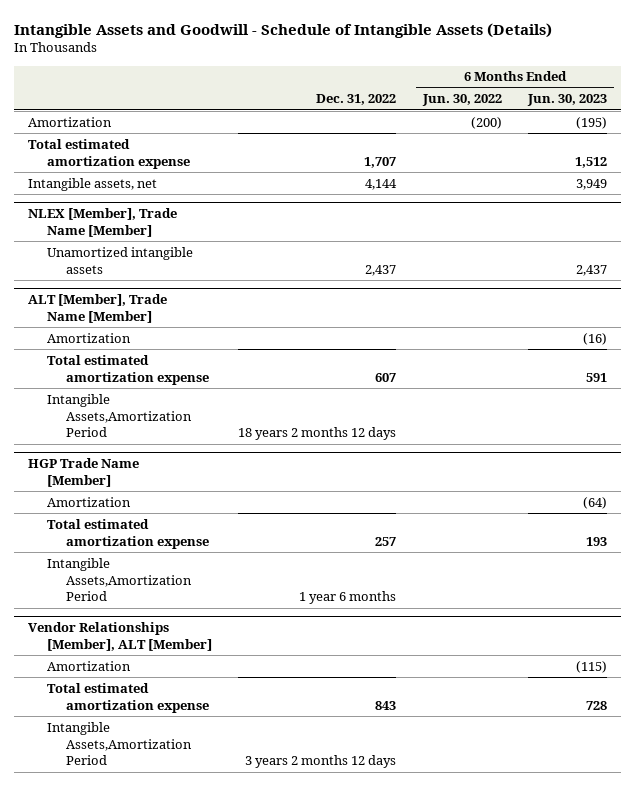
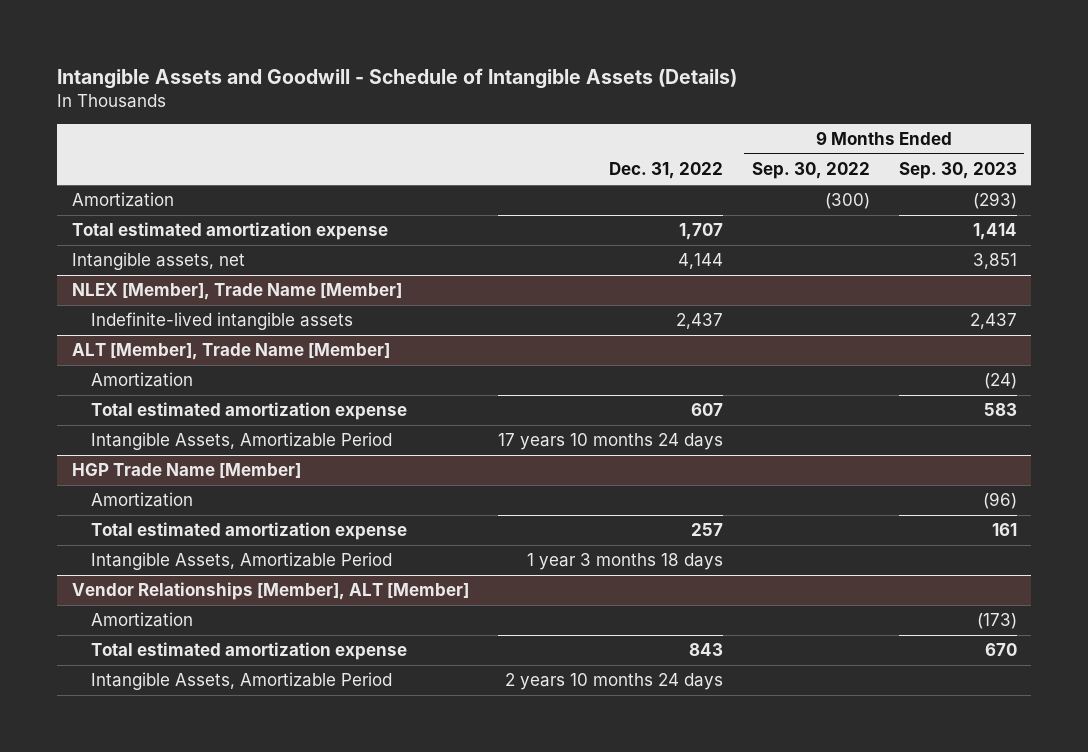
- | Dec. 31, 2022 | 6 Months Ended Jun. 30, 2022 | 6 Months Ended Jun. 30, 2023
+ | Dec. 31, 2022 | 9 Months Ended Sep. 30, 2022 | 9 Months Ended Sep. 30, 2023
@ NLEX [Member], Trade Name [Member]
- Unamortized intangible assets | 2,437 | | 2,437
+ Indefinite-lived intangible assets | 2,437 | | 2,437
@ ALT [Member], Trade Name [Member]
- Intangible Assets,Amortization Period | 18 years 2 months 12 days | |
+ Intangible Assets, Amortizable Period | 17 years 10 months 24 days | |
@ HGP Trade Name [Member]
- Intangible Assets,Amortization Period | 1 year 6 months | |
+ Intangible Assets, Amortizable Period | 1 year 3 months 18 days | |
@ Vendor Relationships [Member], ALT [Member]
- Intangible Assets,Amortization Period | 3 years 2 months 12 days | |
+ Intangible Assets, Amortizable Period | 2 years 10 months 24 days | |

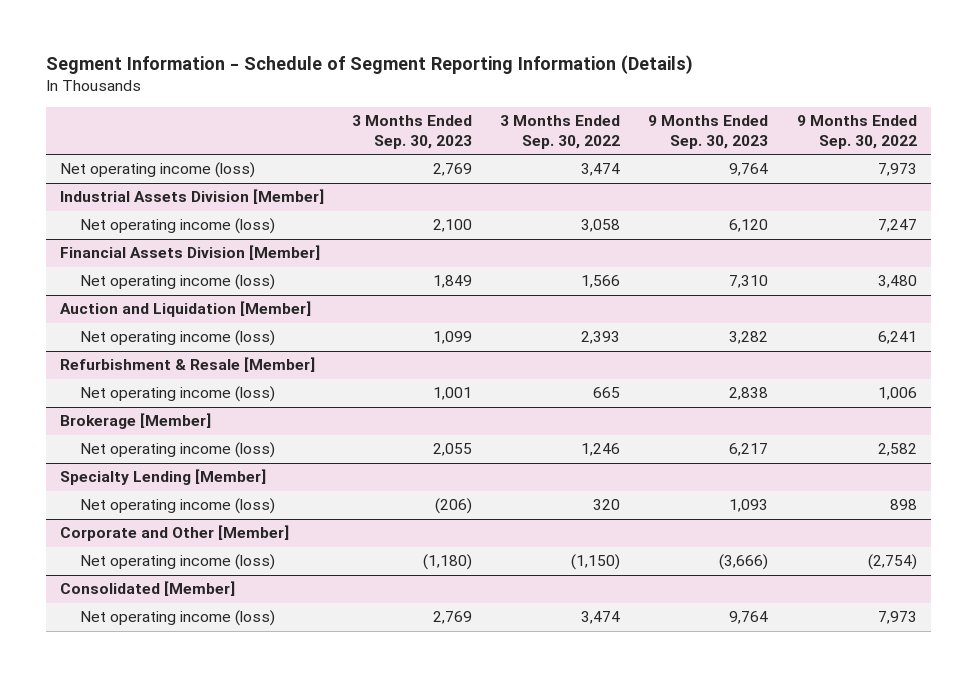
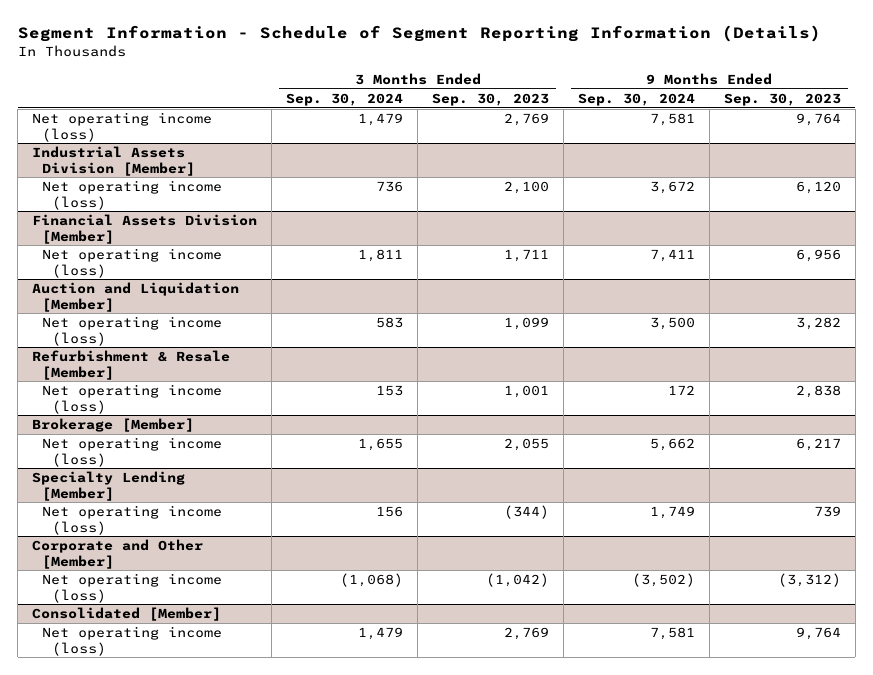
- | 3 Months Ended Sep. 30, 2023 | 3 Months Ended Sep. 30, 2022 | 9 Months Ended Sep. 30, 2023 | 9 Months Ended Sep. 30, 2022
+ | 3 Months Ended Sep. 30, 2024 | 3 Months Ended Sep. 30, 2023 | 9 Months Ended Sep. 30, 2024 | 9 Months Ended Sep. 30, 2023
@ Financial Assets Division [Member]
- Net operating income (loss) | 1,849 | 1,566 | 7,310 | 3,480
+ Net operating income (loss) | 1,811 | 1,711 | 7,411 | 6,956
@ Specialty Lending [Member]
- Net operating income (loss) | (206) | 320 | 1,093 | 898
+ Net operating income (loss) | 156 | (344) | 1,749 | 739
@ Corporate and Other [Member]
- Net operating income (loss) | (1,180) | (1,150) | (3,666) | (2,754)
+ Net operating income (loss) | (1,068) | (1,042) | (3,502) | (3,312)

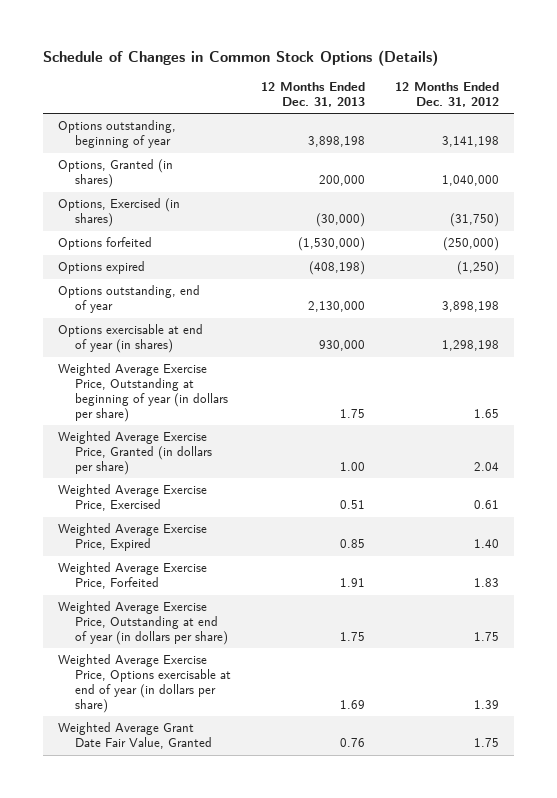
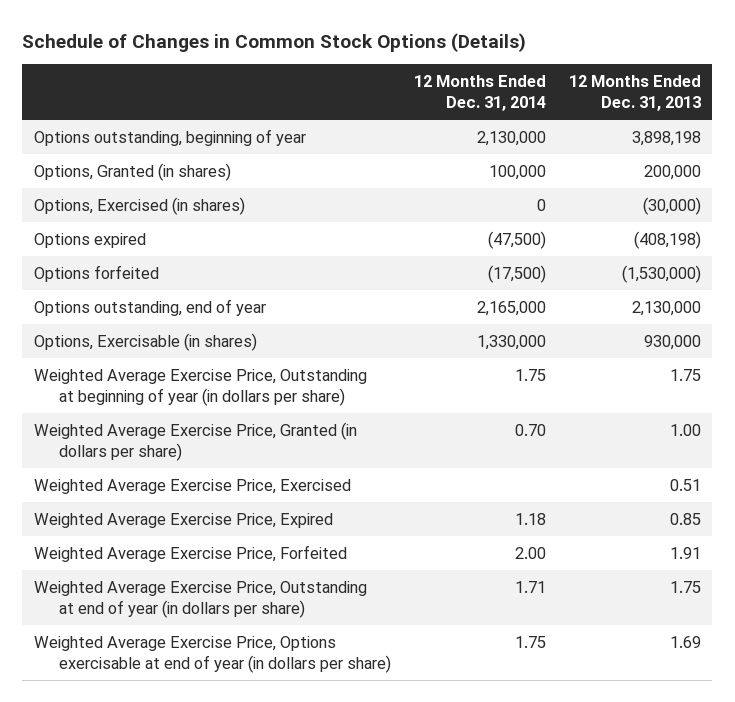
- | 12 Months Ended Dec. 31, 2013 | 12 Months Ended Dec. 31, 2012
+ | 12 Months Ended Dec. 31, 2014 | 12 Months Ended Dec. 31, 2013
moved down: Options forfeited | (17,500) | (1,530,000)
- Options exercisable at end of year (in shares) | 930,000 | 1,298,198
+ Options, Exercisable (in shares) | 1,330,000 | 930,000
- Weighted Average Grant Date Fair Value, Granted | 0.76 | 1.75

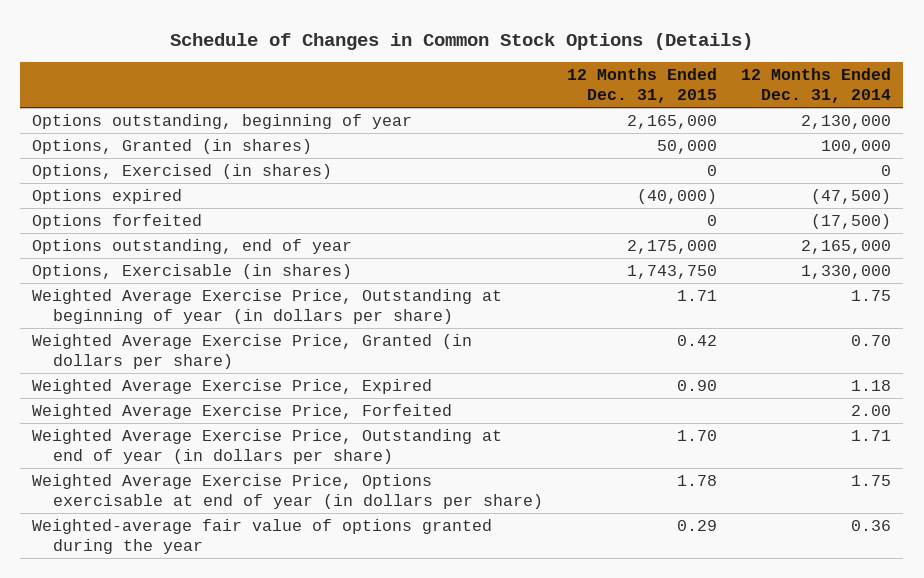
- | 12 Months Ended Dec. 31, 2014 | 12 Months Ended Dec. 31, 2013
+ | 12 Months Ended Dec. 31, 2015 | 12 Months Ended Dec. 31, 2014
- Weighted Average Exercise Price, Exercised | | 0.51
+ Weighted-average fair value of options granted during the year | 0.29 | 0.36

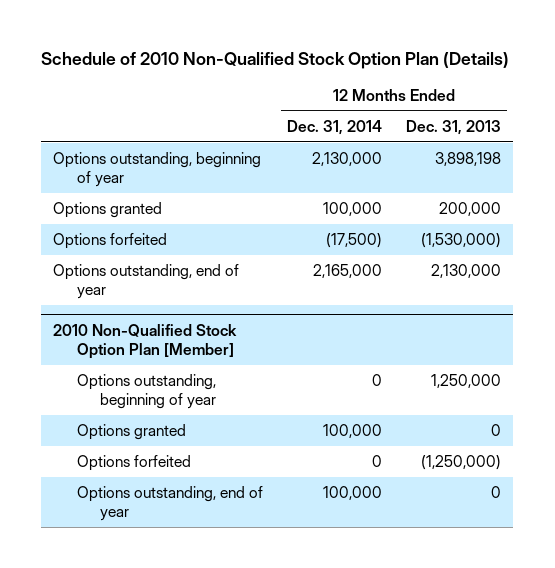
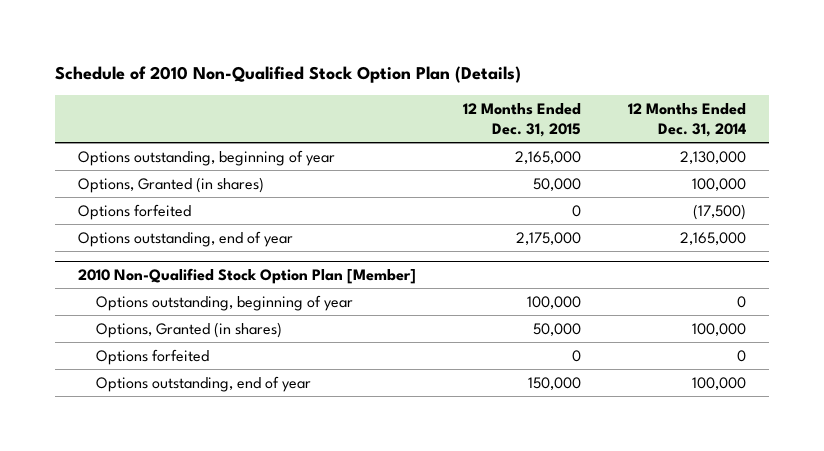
- | 12 Months Ended Dec. 31, 2014 | 12 Months Ended Dec. 31, 2013
+ | 12 Months Ended Dec. 31, 2015 | 12 Months Ended Dec. 31, 2014
- Options granted | 100,000 | 200,000
+ Options, Granted (in shares) | 50,000 | 100,000
@ 2010 Non-Qualified Stock Option Plan [Member]
- Options granted | 100,000 | 0
+ Options, Granted (in shares) | 50,000 | 100,000

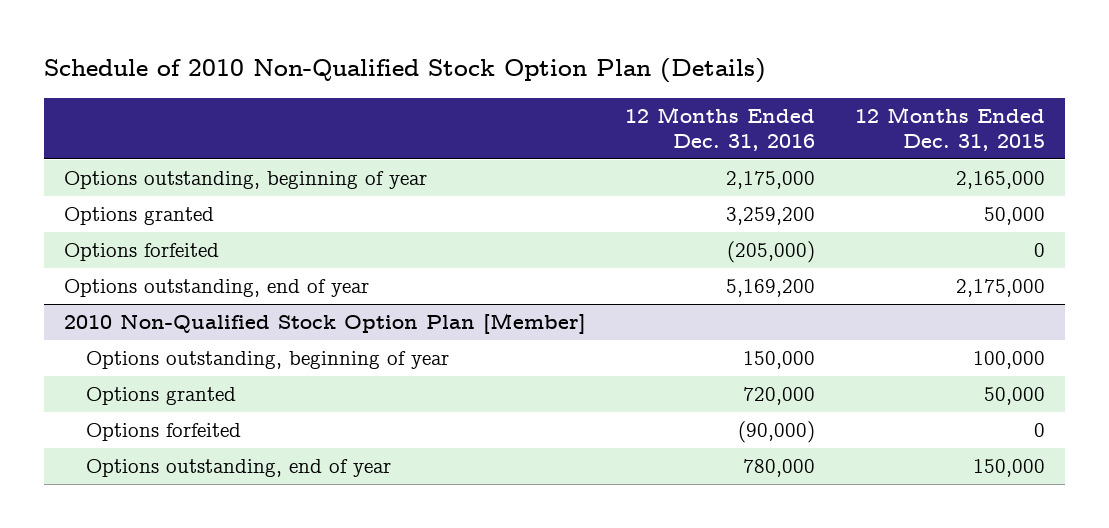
- | 12 Months Ended Dec. 31, 2015 | 12 Months Ended Dec. 31, 2014
+ | 12 Months Ended Dec. 31, 2016 | 12 Months Ended Dec. 31, 2015
- Options, Granted (in shares) | 50,000 | 100,000
+ Options granted | 3,259,200 | 50,000
@ 2010 Non-Qualified Stock Option Plan [Member]
- Options, Granted (in shares) | 50,000 | 100,000
+ Options granted | 720,000 | 50,000

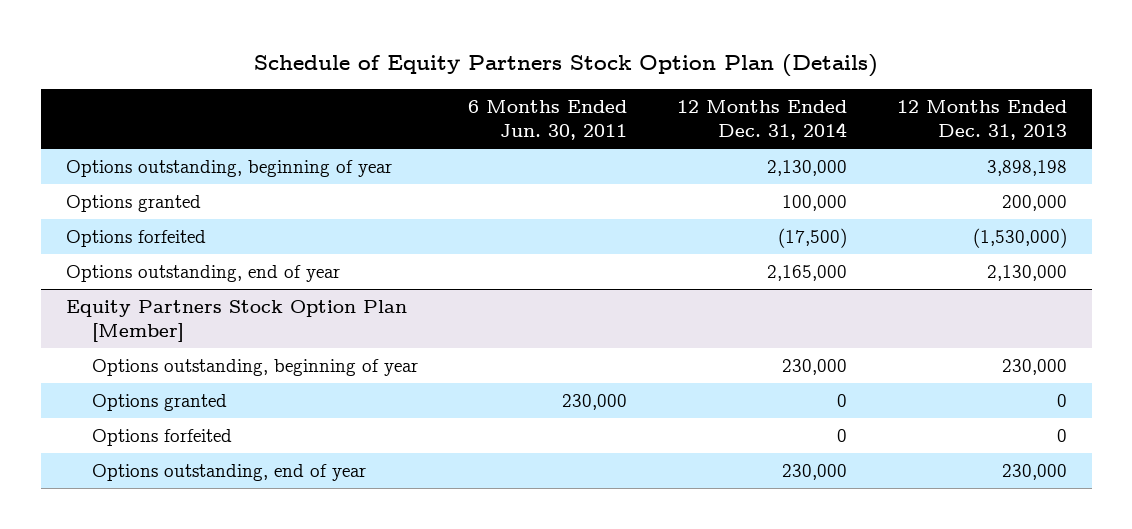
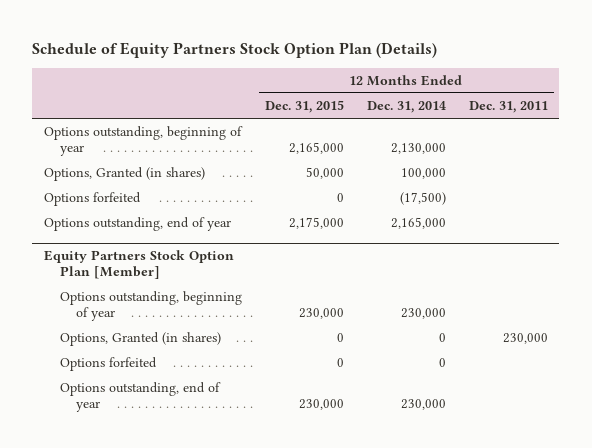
- | 6 Months Ended Jun. 30, 2011 | 12 Months Ended Dec. 31, 2014 | 12 Months Ended Dec. 31, 2013
+ | 12 Months Ended Dec. 31, 2015 | 12 Months Ended Dec. 31, 2014 | 12 Months Ended Dec. 31, 2011
- Options granted | | 100,000 | 200,000
+ Options, Granted (in shares) | 50,000 | 100,000 |
@ Equity Partners Stock Option Plan [Member]
- Options granted | 230,000 | 0 | 0
+ Options, Granted (in shares) | 0 | 0 | 230,000

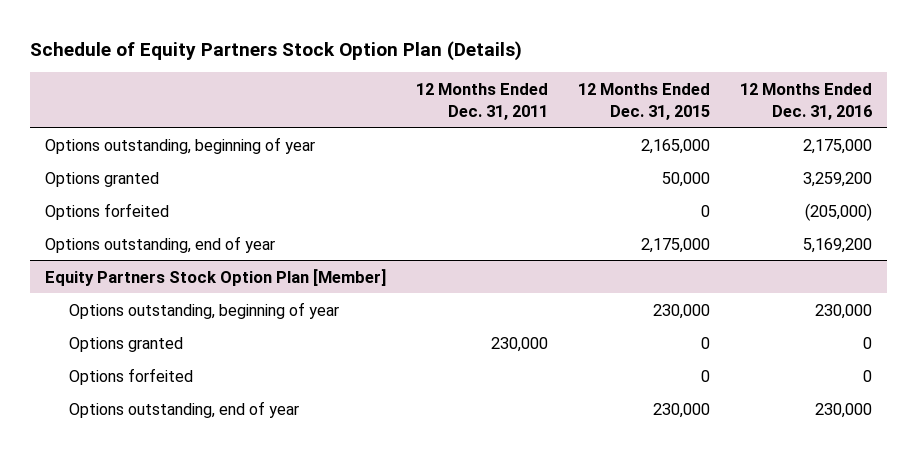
- | 12 Months Ended Dec. 31, 2015 | 12 Months Ended Dec. 31, 2014 | 12 Months Ended Dec. 31, 2011
+ | 12 Months Ended Dec. 31, 2011 | 12 Months Ended Dec. 31, 2015 | 12 Months Ended Dec. 31, 2016
- Options, Granted (in shares) | 50,000 | 100,000 |
+ Options granted | | 50,000 | 3,259,200
@ Equity Partners Stock Option Plan [Member]
- Options, Granted (in shares) | 0 | 0 | 230,000
+ Options granted | 230,000 | 0 | 0

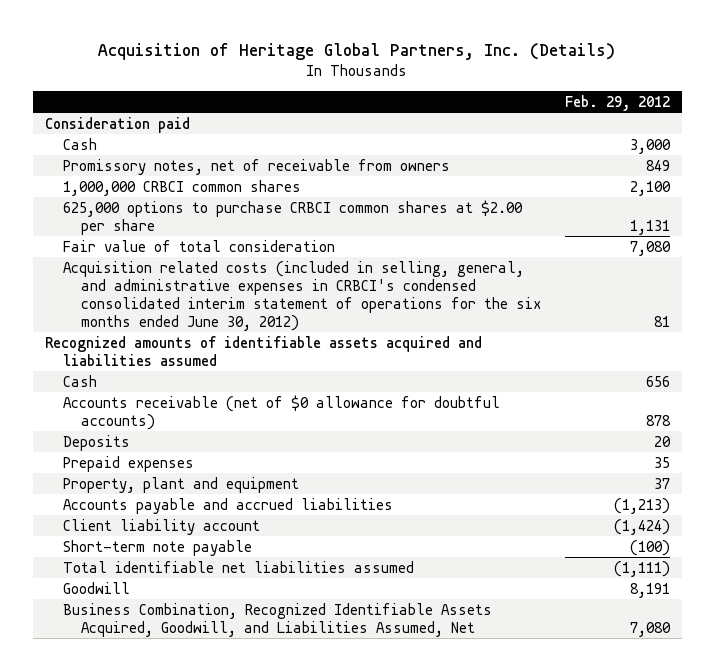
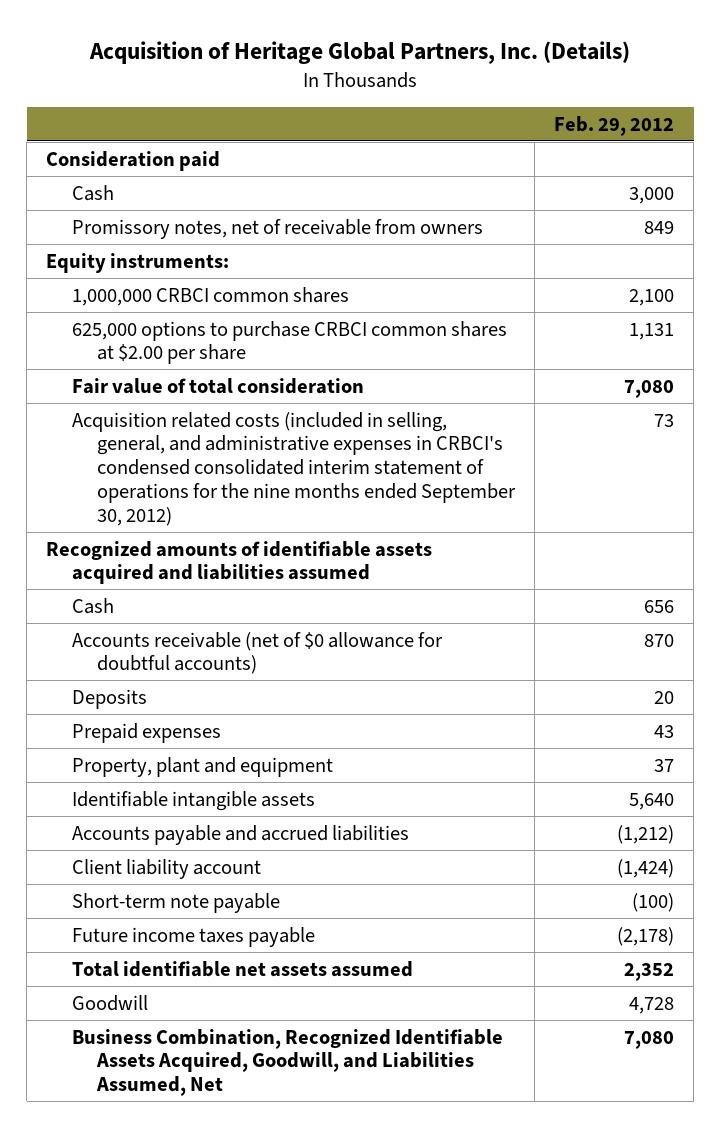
+ Equity instruments:
- Acquisition related costs (included in selling, general, and administrative expenses in CRBCI's condensed consolidated interim statement of operations for the six months ended June 30, 2012) | 81
+ Acquisition related costs (included in selling, general, and administrative expenses in CRBCI's condensed consolidated interim statement of operations for the nine months ended September 30, 2012) | 73
- Accounts receivable (net of $0 allowance for doubtful accounts) | 878
+ Accounts receivable (net of $0 allowance for doubtful accounts) | 870
- Prepaid expenses | 35
+ Prepaid expenses | 43
- Accounts payable and accrued liabilities | (1,213)
+ Identifiable intangible assets | 5,640
+ Accounts payable and accrued liabilities | (1,212)
- Total identifiable net liabilities assumed | (1,111)
- Goodwill | 8,191
+ Future income taxes payable | (2,178)
+ Total identifiable net assets assumed | 2,352
+ Goodwill | 4,728

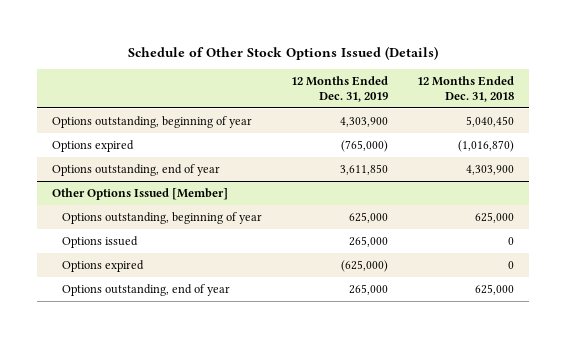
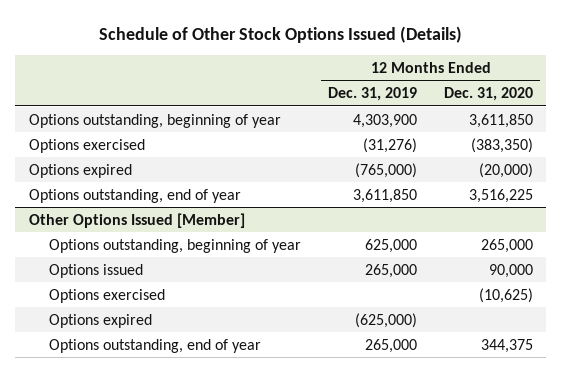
- | 12 Months Ended Dec. 31, 2019 | 12 Months Ended Dec. 31, 2018
+ | 12 Months Ended Dec. 31, 2019 | 12 Months Ended Dec. 31, 2020
+ Options exercised | (31,276) | (383,350)
@ Other Options Issued [Member]
+ Options exercised | | (10,625)

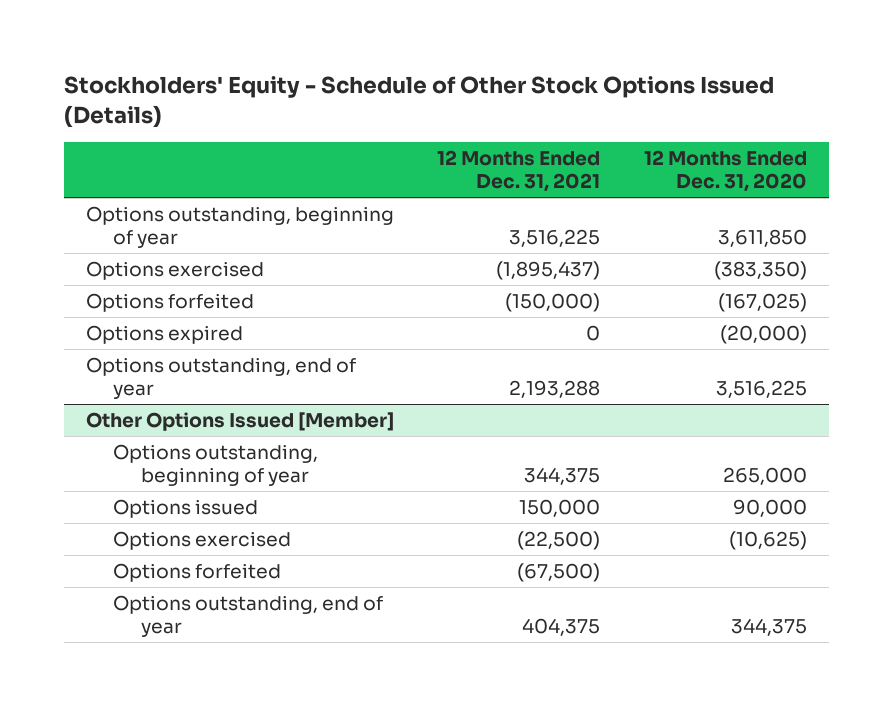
- Schedule of Other Stock Options Issued (Details)
+ Stockholders' Equity - Schedule of Other Stock Options Issued (Details)
- | 12 Months Ended Dec. 31, 2019 | 12 Months Ended Dec. 31, 2020
+ | 12 Months Ended Dec. 31, 2021 | 12 Months Ended Dec. 31, 2020
+ Options forfeited | (150,000) | (167,025)
@ Other Options Issued [Member]
- Options expired | (625,000) |
+ Options forfeited | (67,500) |

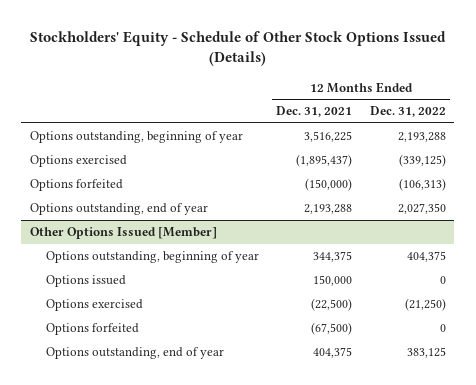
- | 12 Months Ended Dec. 31, 2021 | 12 Months Ended Dec. 31, 2020
+ | 12 Months Ended Dec. 31, 2021 | 12 Months Ended Dec. 31, 2022
- Options expired | 0 | (20,000)

